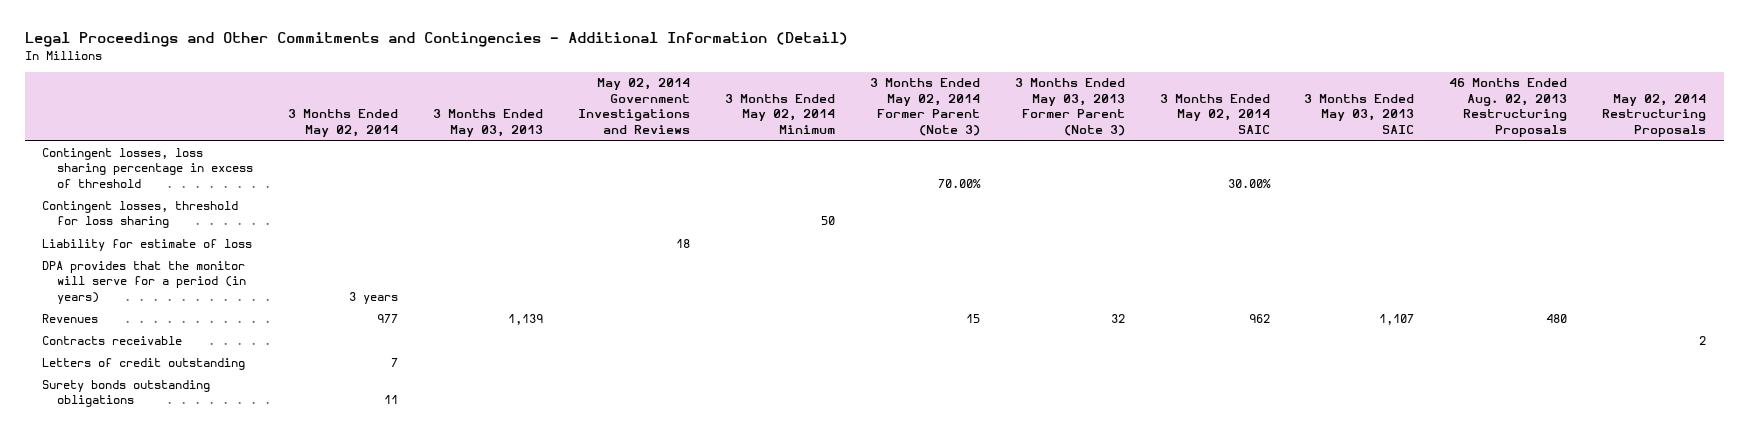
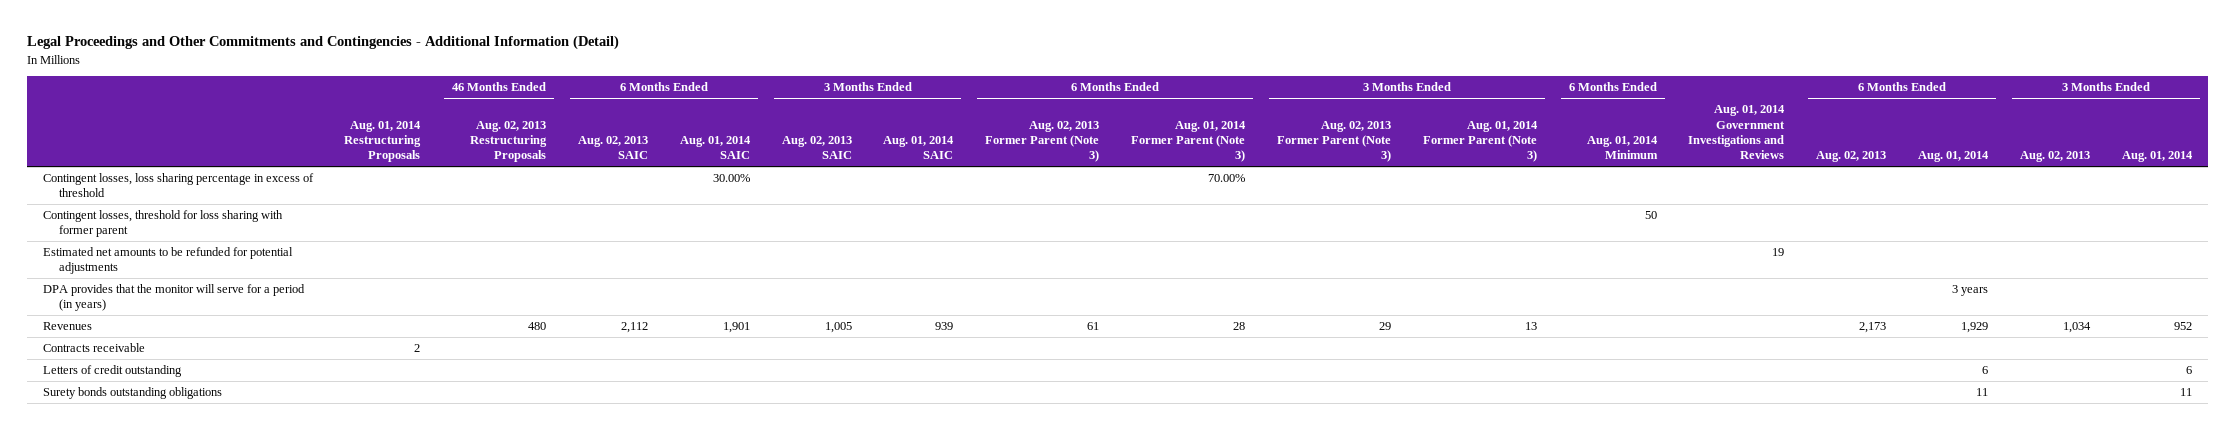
- | 3 Months Ended May 02, 2014 | 3 Months Ended May 03, 2013 | May 02, 2014 Government Investigations and Reviews | 3 Months Ended May 02, 2014 Minimum | 3 Months Ended May 02, 2014 Former Parent (Note 3) | 3 Months Ended May 03, 2013 Former Parent (Note 3) | 3 Months Ended May 02, 2014 SAIC | 3 Months Ended May 03, 2013 SAIC | 46 Months Ended Aug. 02, 2013 Restructuring Proposals | May 02, 2014 Restructuring Proposals
+ | Aug. 01, 2014 Restructuring Proposals | 46 Months Ended Aug. 02, 2013 Restructuring Proposals | 6 Months Ended Aug. 02, 2013 SAIC | 6 Months Ended Aug. 01, 2014 SAIC | 3 Months Ended Aug. 02, 2013 SAIC | 3 Months Ended Aug. 01, 2014 SAIC | 6 Months Ended Aug. 02, 2013 Former Parent (Note 3) | 6 Months Ended Aug. 01, 2014 Former Parent (Note 3) | 3 Months Ended Aug. 02, 2013 Former Parent (Note 3) | 3 Months Ended Aug. 01, 2014 Former Parent (Note 3) | 6 Months Ended Aug. 01, 2014 Minimum | Aug. 01, 2014 Government Investigations and Reviews | 6 Months Ended Aug. 02, 2013 | 6 Months Ended Aug. 01, 2014 | 3 Months Ended Aug. 02, 2013 | 3 Months Ended Aug. 01, 2014
- Contingent losses, threshold for loss sharing | | | | 50 | | | | | |
- Liability for estimate of loss | | | 18 | | | | | | |
+ Contingent losses, threshold for loss sharing with former parent | | | | | | | | | | | 50 | | | | |
+ Estimated net amounts to be refunded for potential adjustments | | | | | | | | | | | | 19 | | | |

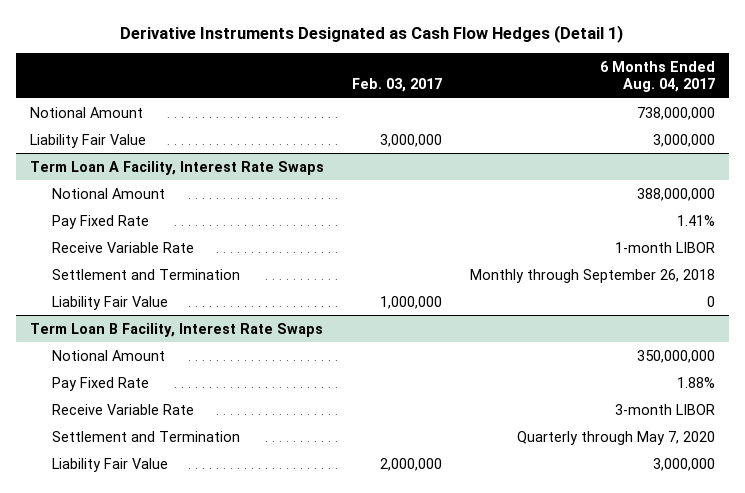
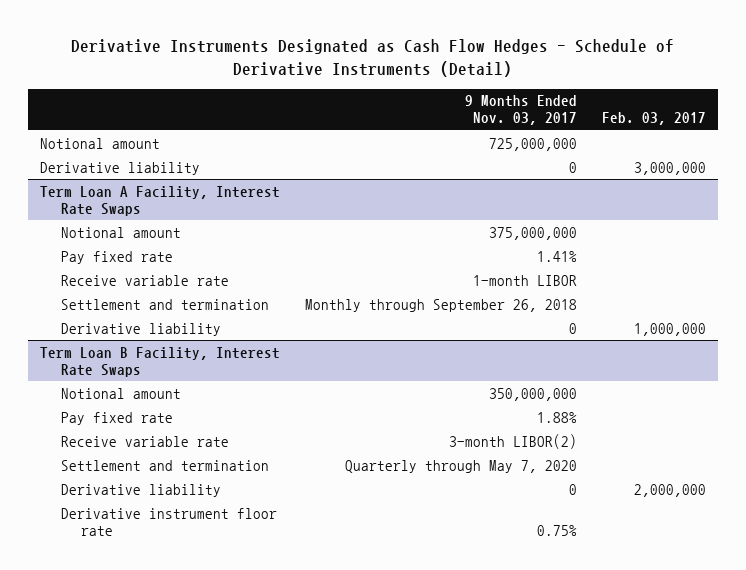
- Derivative Instruments Designated as Cash Flow Hedges (Detail 1)
+ Derivative Instruments Designated as Cash Flow Hedges - Schedule of Derivative Instruments (Detail)
- | Feb. 03, 2017 | 6 Months Ended Aug. 04, 2017
+ | 9 Months Ended Nov. 03, 2017 | Feb. 03, 2017
- Notional Amount | | 738,000,000
- Liability Fair Value | 3,000,000 | 3,000,000
+ Notional amount | 725,000,000 |
+ Derivative liability | 0 | 3,000,000
@ Term Loan A Facility, Interest Rate Swaps
- Notional Amount | | 388,000,000
- Pay Fixed Rate | | 1.41%
- Receive Variable Rate | | 1-month LIBOR
- Settlement and Termination | | Monthly through September 26, 2018
- Liability Fair Value | 1,000,000 | 0
+ Notional amount | 375,000,000 |
+ Pay fixed rate | 1.41% |
+ Receive variable rate | 1-month LIBOR |
+ Settlement and termination | Monthly through September 26, 2018 |
+ Derivative liability | 0 | 1,000,000
@ Term Loan B Facility, Interest Rate Swaps
- Notional Amount | | 350,000,000
- Pay Fixed Rate | | 1.88%
- Receive Variable Rate | | 3-month LIBOR
- Settlement and Termination | | Quarterly through May 7, 2020
- Liability Fair Value | 2,000,000 | 3,000,000
+ Notional amount | 350,000,000 |
+ Pay fixed rate | 1.88% |
+ Receive variable rate | 3-month LIBOR(2) |
+ Settlement and termination | Quarterly through May 7, 2020 |
+ Derivative liability | 0 | 2,000,000
+ Derivative instrument floor rate | 0.75% |

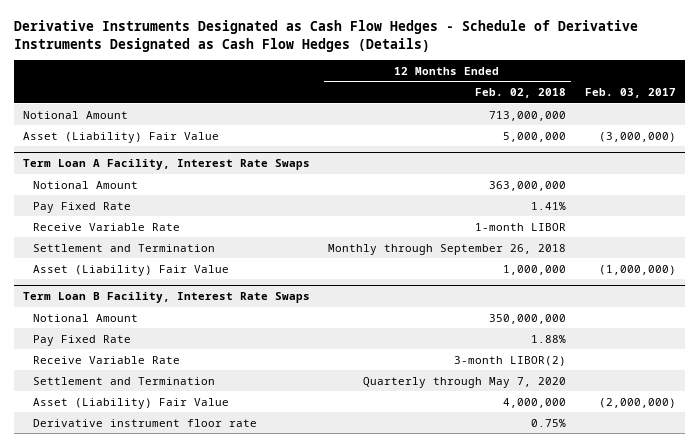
- Derivative Instruments Designated as Cash Flow Hedges - Schedule of Derivative Instruments (Detail)
+ Derivative Instruments Designated as Cash Flow Hedges - Schedule of Derivative Instruments Designated as Cash Flow Hedges (Details)
- | 9 Months Ended Nov. 03, 2017 | Feb. 03, 2017
+ | 12 Months Ended Feb. 02, 2018 | Feb. 03, 2017
- Notional amount | 725,000,000 |
- Derivative liability | 0 | 3,000,000
+ Notional Amount | 713,000,000 |
+ Asset (Liability) Fair Value | 5,000,000 | (3,000,000)
@ Term Loan A Facility, Interest Rate Swaps
- Notional amount | 375,000,000 |
- Pay fixed rate | 1.41% |
- Receive variable rate | 1-month LIBOR |
- Settlement and termination | Monthly through September 26, 2018 |
- Derivative liability | 0 | 1,000,000
+ Notional Amount | 363,000,000 |
+ Pay Fixed Rate | 1.41% |
+ Receive Variable Rate | 1-month LIBOR |
+ Settlement and Termination | Monthly through September 26, 2018 |
+ Asset (Liability) Fair Value | 1,000,000 | (1,000,000)
@ Term Loan B Facility, Interest Rate Swaps
- Notional amount | 350,000,000 |
- Pay fixed rate | 1.88% |
- Receive variable rate | 3-month LIBOR(2) |
- Settlement and termination | Quarterly through May 7, 2020 |
- Derivative liability | 0 | 2,000,000
+ Notional Amount | 350,000,000 |
+ Pay Fixed Rate | 1.88% |
+ Receive Variable Rate | 3-month LIBOR(2) |
+ Settlement and Termination | Quarterly through May 7, 2020 |
+ Asset (Liability) Fair Value | 4,000,000 | (2,000,000)

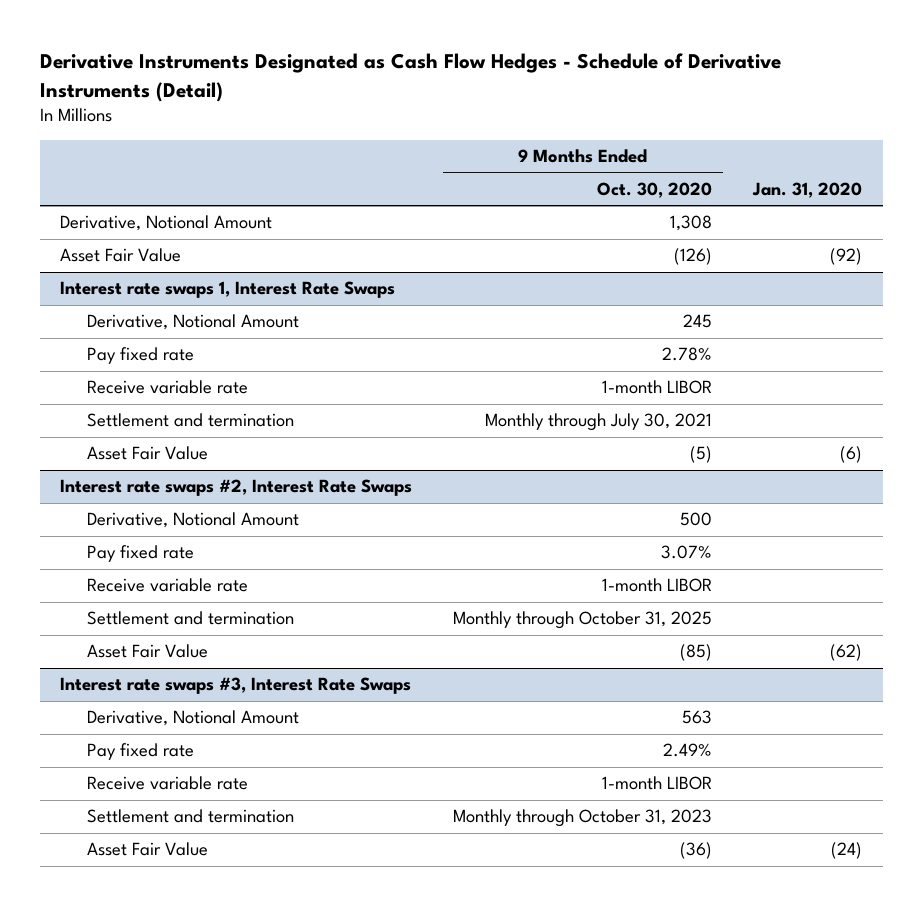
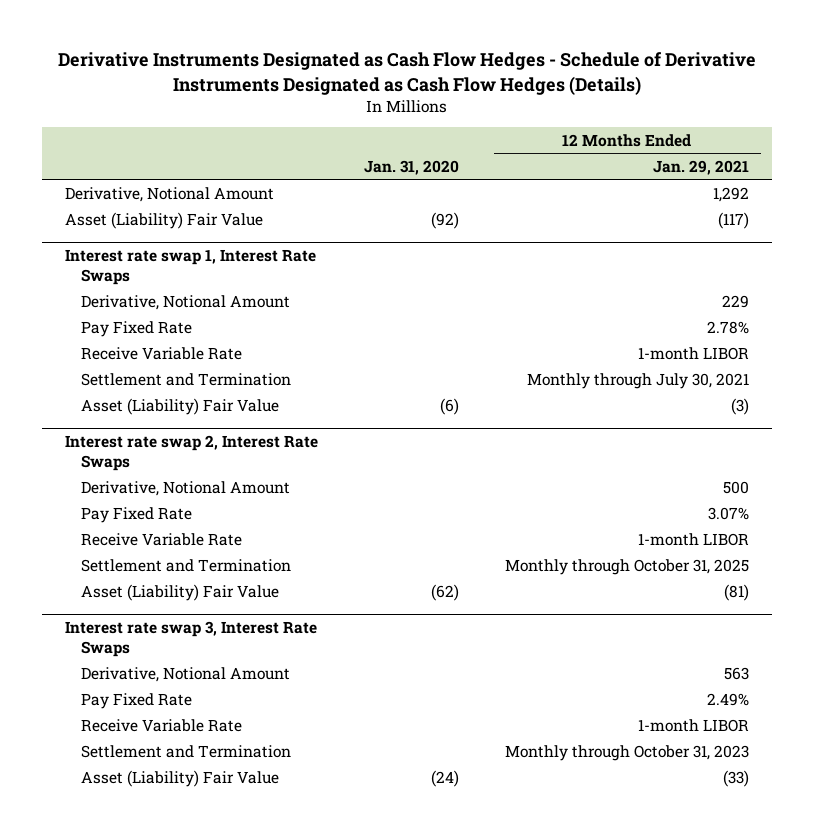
- Derivative Instruments Designated as Cash Flow Hedges - Schedule of Derivative Instruments (Detail)
+ Derivative Instruments Designated as Cash Flow Hedges - Schedule of Derivative Instruments Designated as Cash Flow Hedges (Details)
- | 9 Months Ended Oct. 30, 2020 | Jan. 31, 2020
+ | Jan. 31, 2020 | 12 Months Ended Jan. 29, 2021
- Asset Fair Value | (126) | (92)
- Interest rate swaps 1, Interest Rate Swaps
+ Asset (Liability) Fair Value | (92) | (117)
+ Interest rate swap 1, Interest Rate Swaps
- Pay fixed rate | 2.78% |
- Receive variable rate | 1-month LIBOR |
- Settlement and termination | Monthly through July 30, 2021 |
- Asset Fair Value | (5) | (6)
- Interest rate swaps #2, Interest Rate Swaps
+ Pay Fixed Rate | | 2.78%
+ Receive Variable Rate | | 1-month LIBOR
+ Settlement and Termination | | Monthly through July 30, 2021
+ Asset (Liability) Fair Value | (6) | (3)
+ Interest rate swap 2, Interest Rate Swaps
- Pay fixed rate | 3.07% |
- Receive variable rate | 1-month LIBOR |
- Settlement and termination | Monthly through October 31, 2025 |
- Asset Fair Value | (85) | (62)
- Interest rate swaps #3, Interest Rate Swaps
+ Pay Fixed Rate | | 3.07%
+ Receive Variable Rate | | 1-month LIBOR
+ Settlement and Termination | | Monthly through October 31, 2025
+ Asset (Liability) Fair Value | (62) | (81)
+ Interest rate swap 3, Interest Rate Swaps
- Pay fixed rate | 2.49% |
- Receive variable rate | 1-month LIBOR |
- Settlement and termination | Monthly through October 31, 2023 |
- Asset Fair Value | (36) | (24)
+ Pay Fixed Rate | | 2.49%
+ Receive Variable Rate | | 1-month LIBOR
+ Settlement and Termination | | Monthly through October 31, 2023
+ Asset (Liability) Fair Value | (24) | (33)

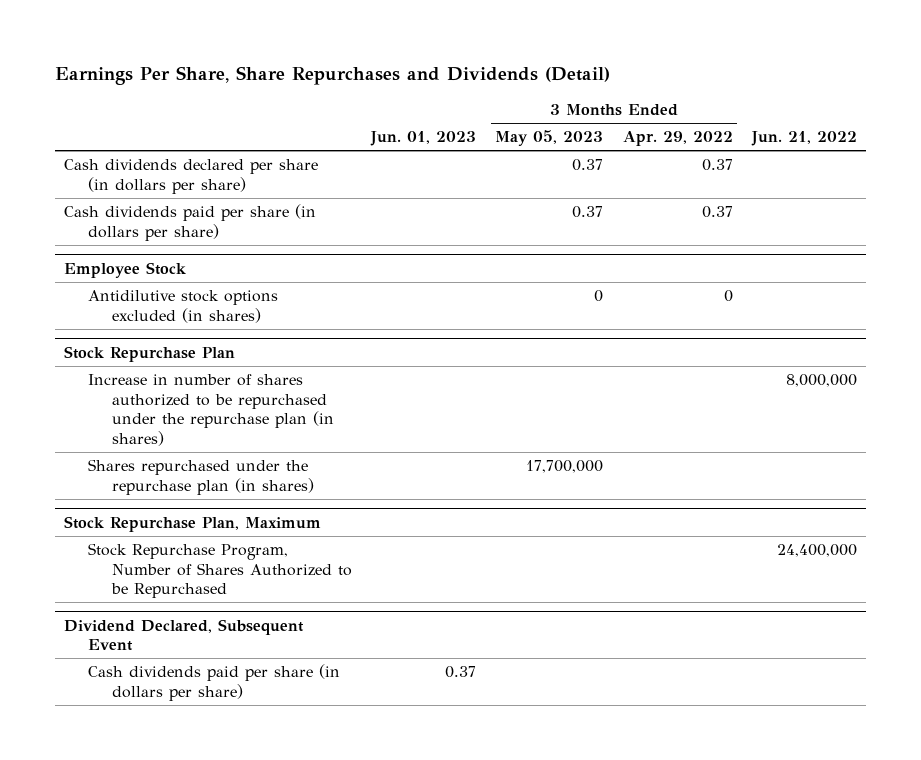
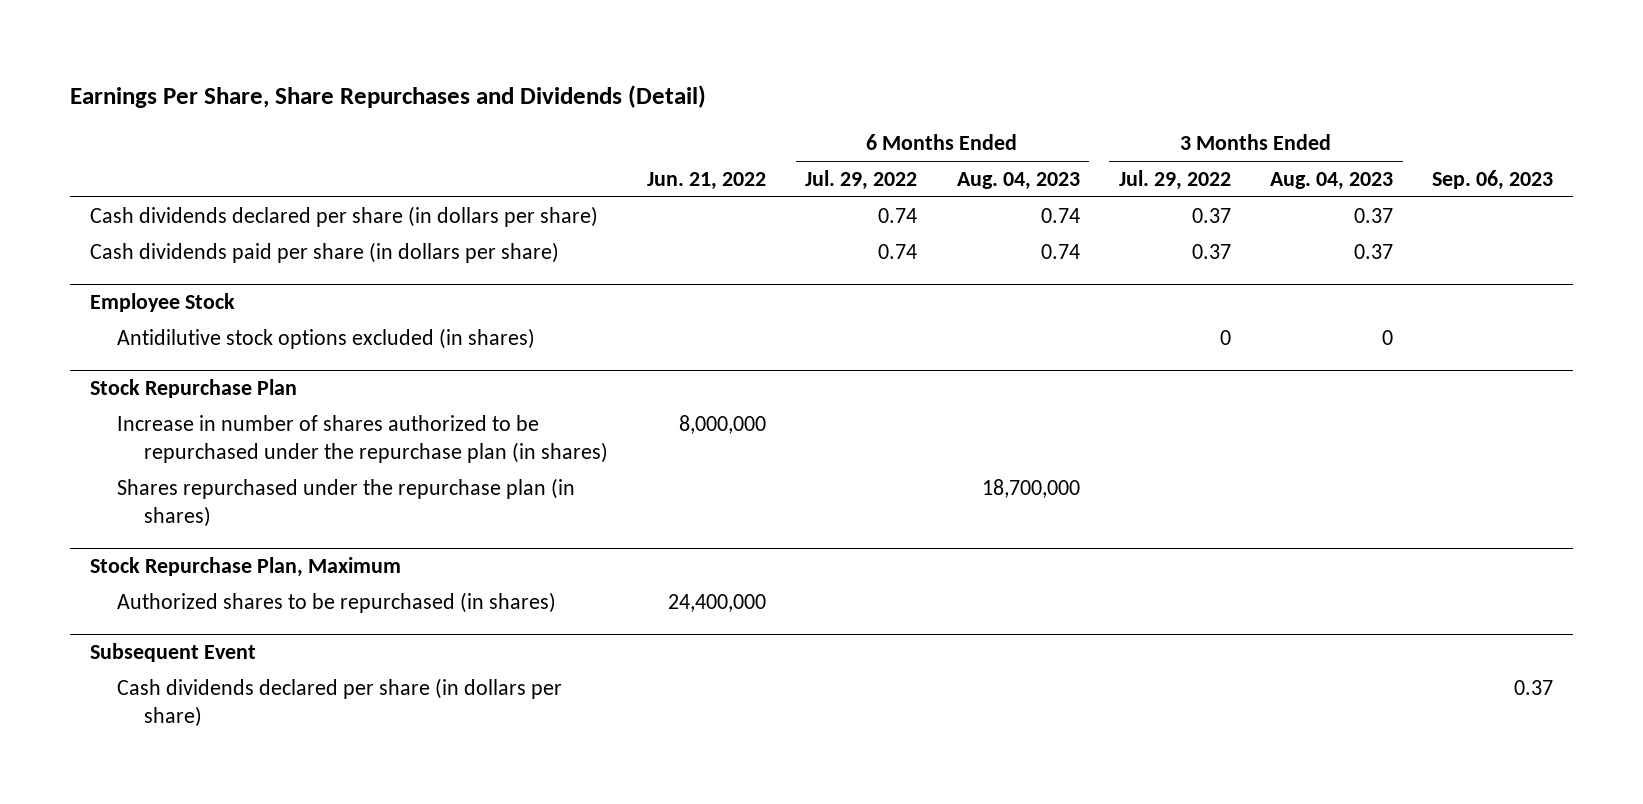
- | Jun. 01, 2023 | 3 Months Ended May 05, 2023 | 3 Months Ended Apr. 29, 2022 | Jun. 21, 2022
+ | Jun. 21, 2022 | 6 Months Ended Jul. 29, 2022 | 6 Months Ended Aug. 04, 2023 | 3 Months Ended Jul. 29, 2022 | 3 Months Ended Aug. 04, 2023 | Sep. 06, 2023
@ Stock Repurchase Plan, Maximum
- Stock Repurchase Program, Number of Shares Authorized to be Repurchased | | | | 24,400,000
- Dividend Declared, Subsequent Event
- Cash dividends paid per share (in dollars per share) | 0.37 | | |
@ Stock Repurchase Plan, Maximum
+ Authorized shares to be repurchased (in shares) | 24,400,000 | | | | |
+ Subsequent Event
+ Cash dividends declared per share (in dollars per share) | | | | | | 0.37

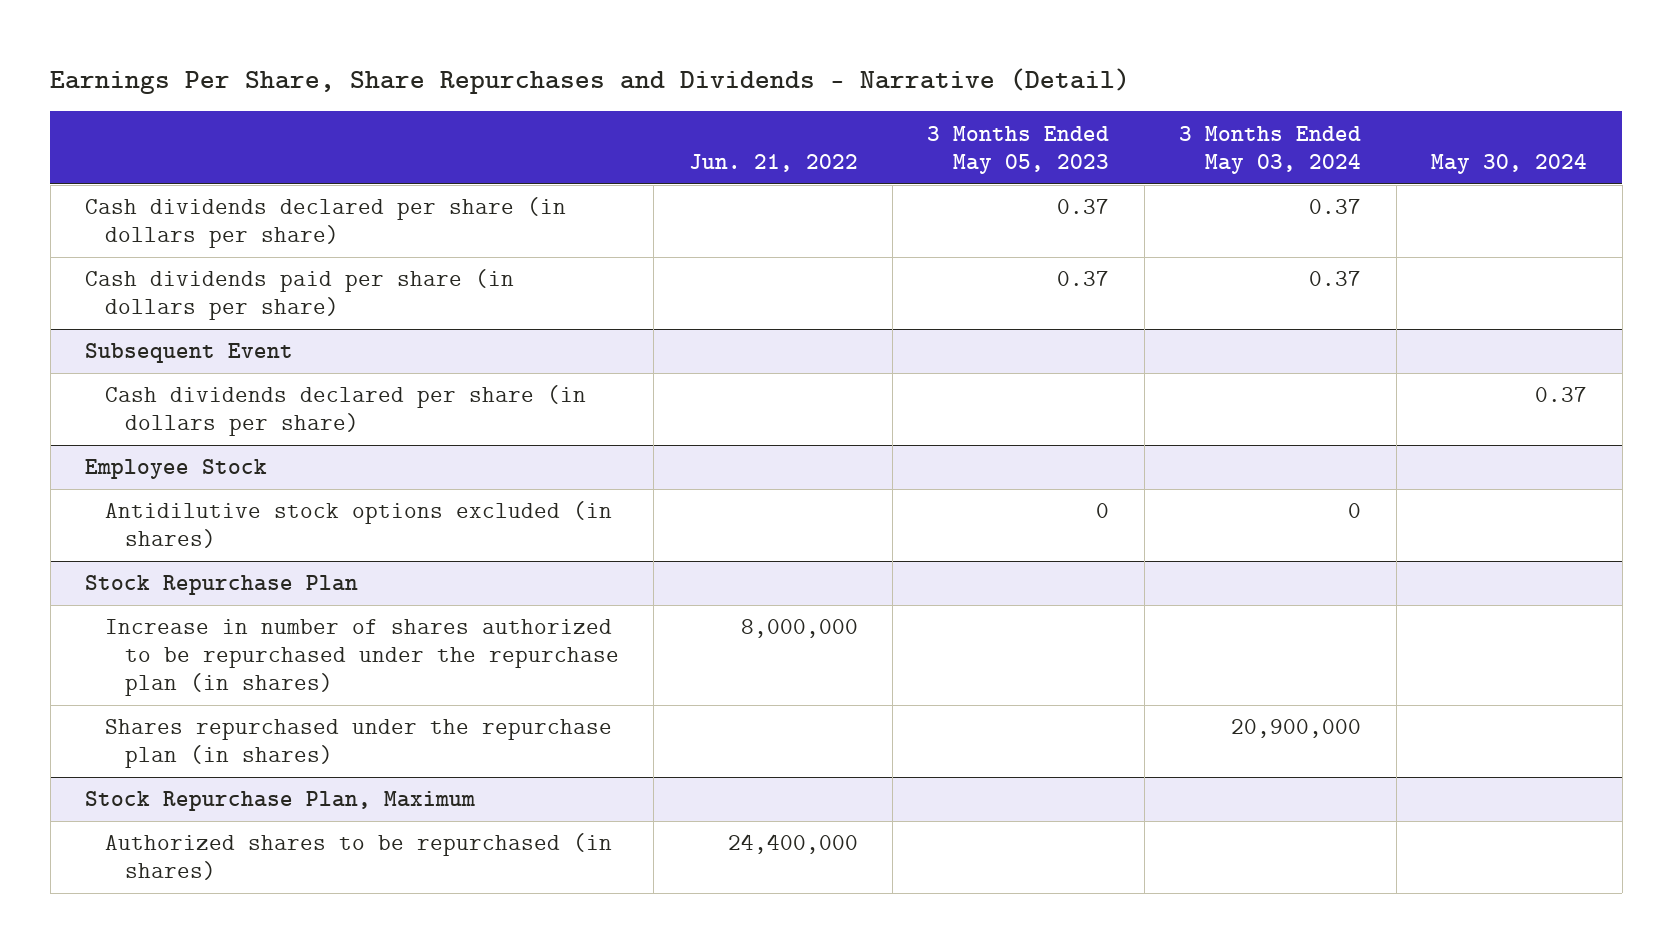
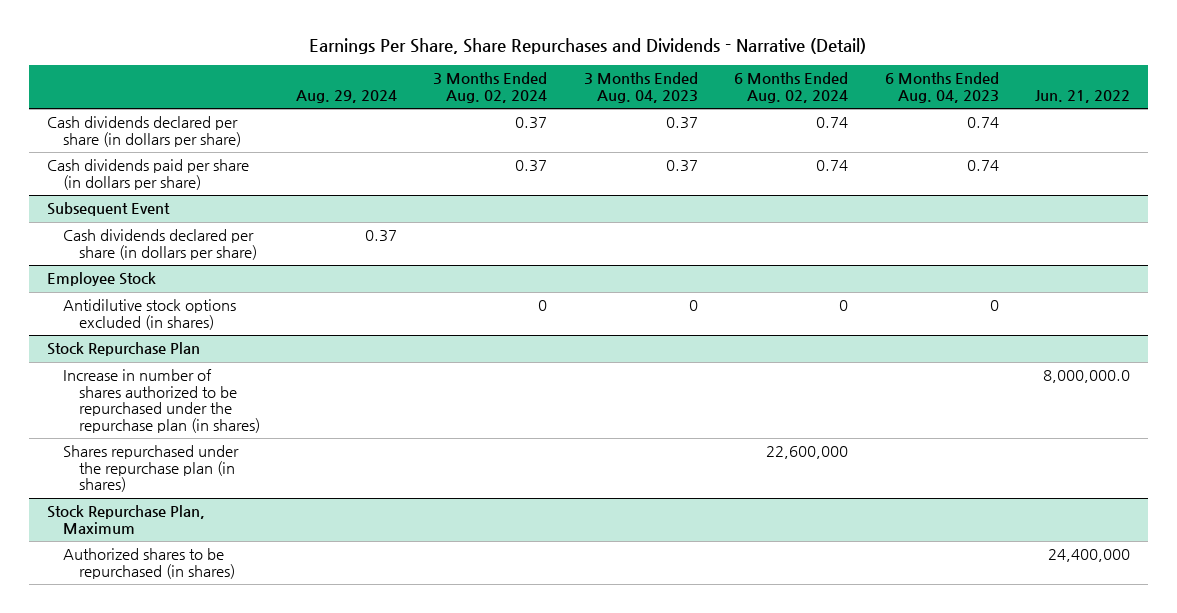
- | Jun. 21, 2022 | 3 Months Ended May 05, 2023 | 3 Months Ended May 03, 2024 | May 30, 2024
+ | Aug. 29, 2024 | 3 Months Ended Aug. 02, 2024 | 3 Months Ended Aug. 04, 2023 | 6 Months Ended Aug. 02, 2024 | 6 Months Ended Aug. 04, 2023 | Jun. 21, 2022
@ Stock Repurchase Plan
- Increase in number of shares authorized to be repurchased under the repurchase plan (in shares) | 8,000,000 | | |
+ Increase in number of shares authorized to be repurchased under the repurchase plan (in shares) | | | | | | 8,000,000.0

